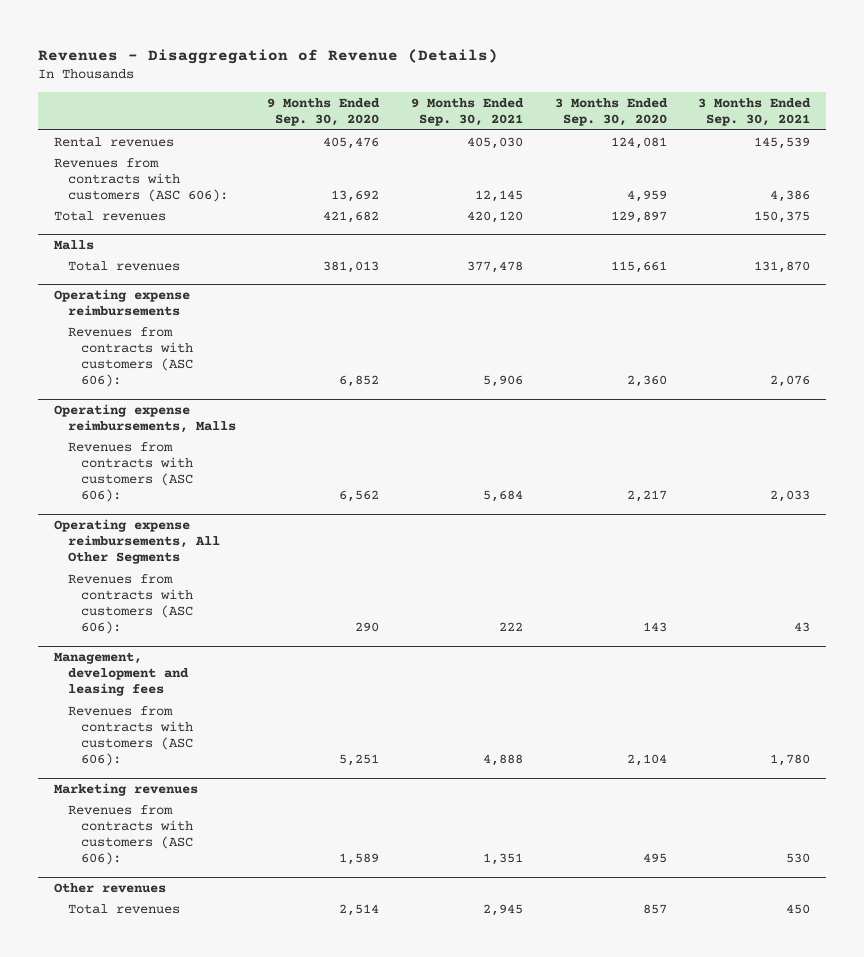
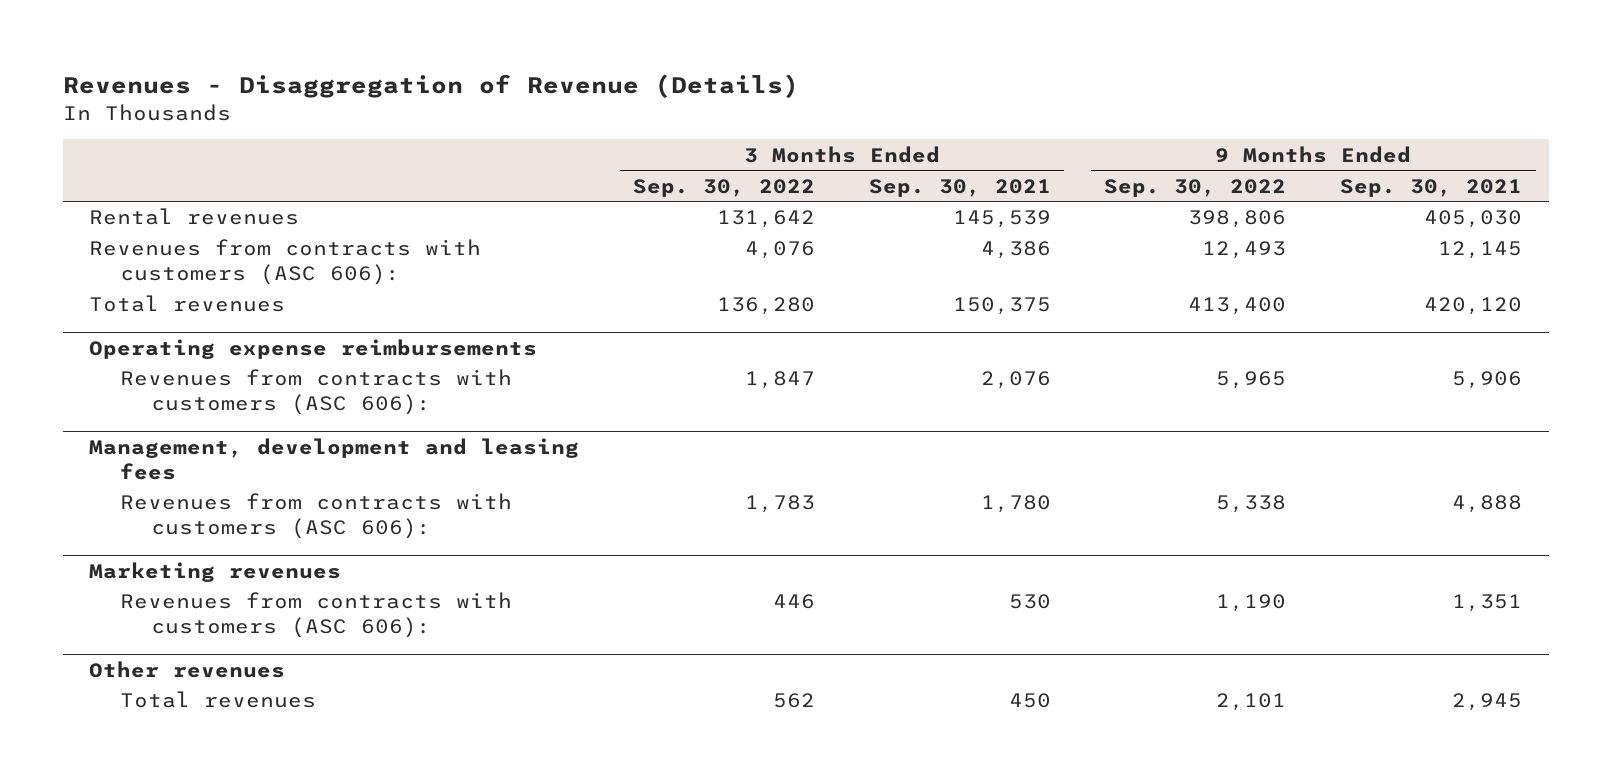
- | 9 Months Ended Sep. 30, 2020 | 9 Months Ended Sep. 30, 2021 | 3 Months Ended Sep. 30, 2020 | 3 Months Ended Sep. 30, 2021
+ | 3 Months Ended Sep. 30, 2022 | 3 Months Ended Sep. 30, 2021 | 9 Months Ended Sep. 30, 2022 | 9 Months Ended Sep. 30, 2021
- Malls
- Total revenues | 381,013 | 377,478 | 115,661 | 131,870
- Operating expense reimbursements, Malls
- Revenues from contracts with customers (ASC 606): | 6,562 | 5,684 | 2,217 | 2,033
- Operating expense reimbursements, All Other Segments
- Revenues from contracts with customers (ASC 606): | 290 | 222 | 143 | 43

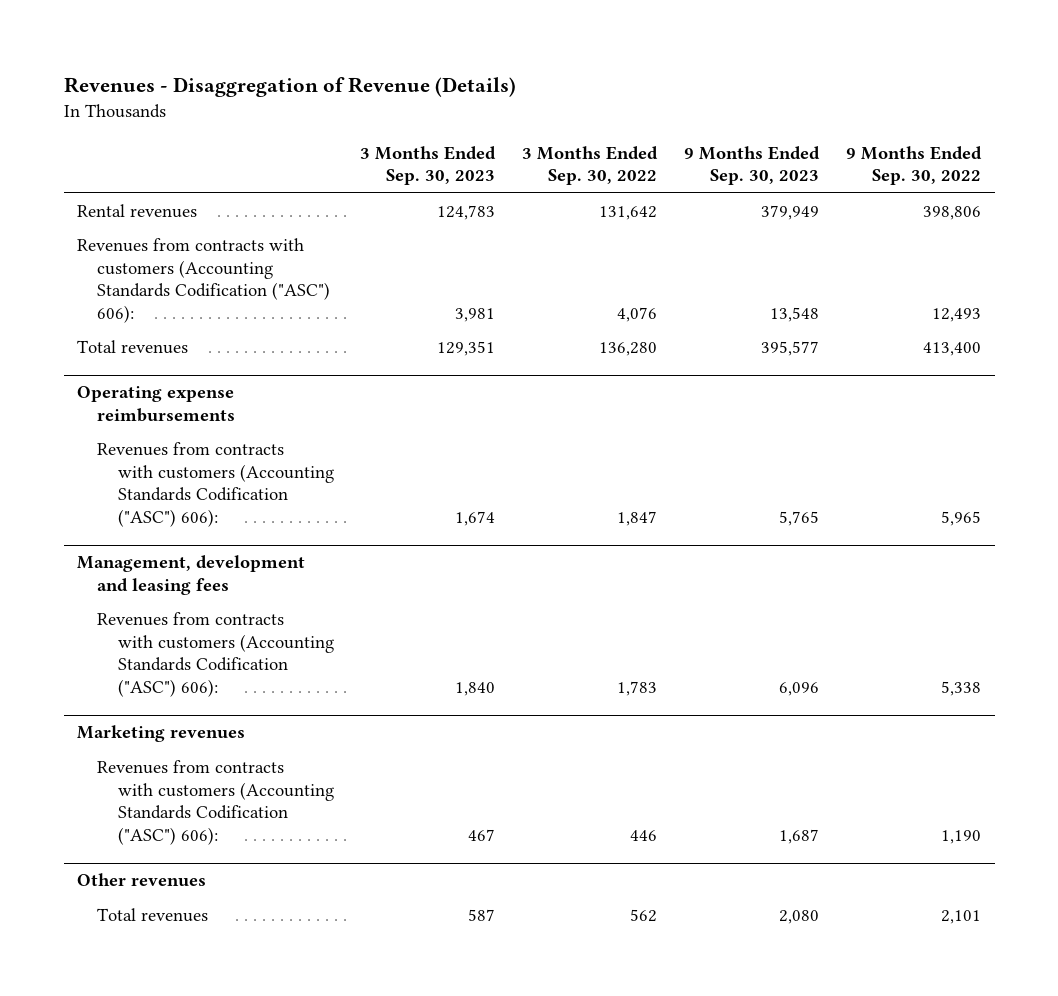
- | 3 Months Ended Sep. 30, 2022 | 3 Months Ended Sep. 30, 2021 | 9 Months Ended Sep. 30, 2022 | 9 Months Ended Sep. 30, 2021
+ | 3 Months Ended Sep. 30, 2023 | 3 Months Ended Sep. 30, 2022 | 9 Months Ended Sep. 30, 2023 | 9 Months Ended Sep. 30, 2022
- Revenues from contracts with customers (ASC 606): | 4,076 | 4,386 | 12,493 | 12,145
+ Revenues from contracts with customers (Accounting Standards Codification ("ASC") 606): | 3,981 | 4,076 | 13,548 | 12,493
@ Operating expense reimbursements
- Revenues from contracts with customers (ASC 606): | 1,847 | 2,076 | 5,965 | 5,906
+ Revenues from contracts with customers (Accounting Standards Codification ("ASC") 606): | 1,674 | 1,847 | 5,765 | 5,965
@ Management, development and leasing fees
- Revenues from contracts with customers (ASC 606): | 1,783 | 1,780 | 5,338 | 4,888
+ Revenues from contracts with customers (Accounting Standards Codification ("ASC") 606): | 1,840 | 1,783 | 6,096 | 5,338
@ Marketing revenues
- Revenues from contracts with customers (ASC 606): | 446 | 530 | 1,190 | 1,351
+ Revenues from contracts with customers (Accounting Standards Codification ("ASC") 606): | 467 | 446 | 1,687 | 1,190

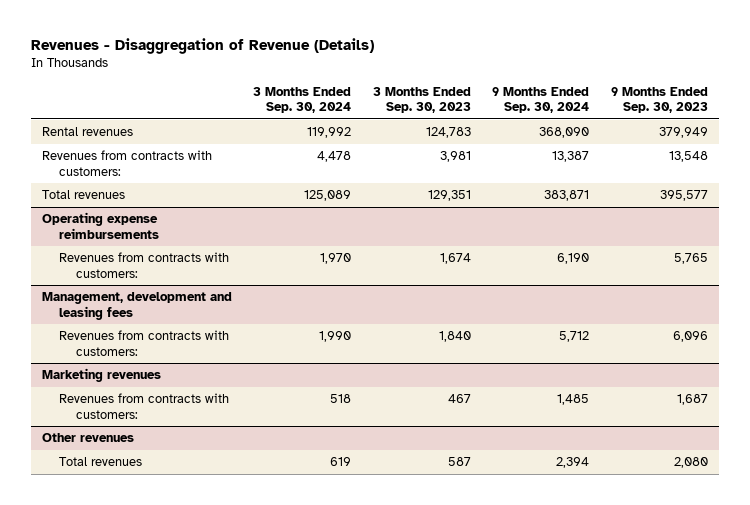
- | 3 Months Ended Sep. 30, 2023 | 3 Months Ended Sep. 30, 2022 | 9 Months Ended Sep. 30, 2023 | 9 Months Ended Sep. 30, 2022
+ | 3 Months Ended Sep. 30, 2024 | 3 Months Ended Sep. 30, 2023 | 9 Months Ended Sep. 30, 2024 | 9 Months Ended Sep. 30, 2023
- Revenues from contracts with customers (Accounting Standards Codification ("ASC") 606): | 3,981 | 4,076 | 13,548 | 12,493
+ Revenues from contracts with customers: | 4,478 | 3,981 | 13,387 | 13,548
@ Operating expense reimbursements
- Revenues from contracts with customers (Accounting Standards Codification ("ASC") 606): | 1,674 | 1,847 | 5,765 | 5,965
+ Revenues from contracts with customers: | 1,970 | 1,674 | 6,190 | 5,765
@ Management, development and leasing fees
- Revenues from contracts with customers (Accounting Standards Codification ("ASC") 606): | 1,840 | 1,783 | 6,096 | 5,338
+ Revenues from contracts with customers: | 1,990 | 1,840 | 5,712 | 6,096
@ Marketing revenues
- Revenues from contracts with customers (Accounting Standards Codification ("ASC") 606): | 467 | 446 | 1,687 | 1,190
+ Revenues from contracts with customers: | 518 | 467 | 1,485 | 1,687

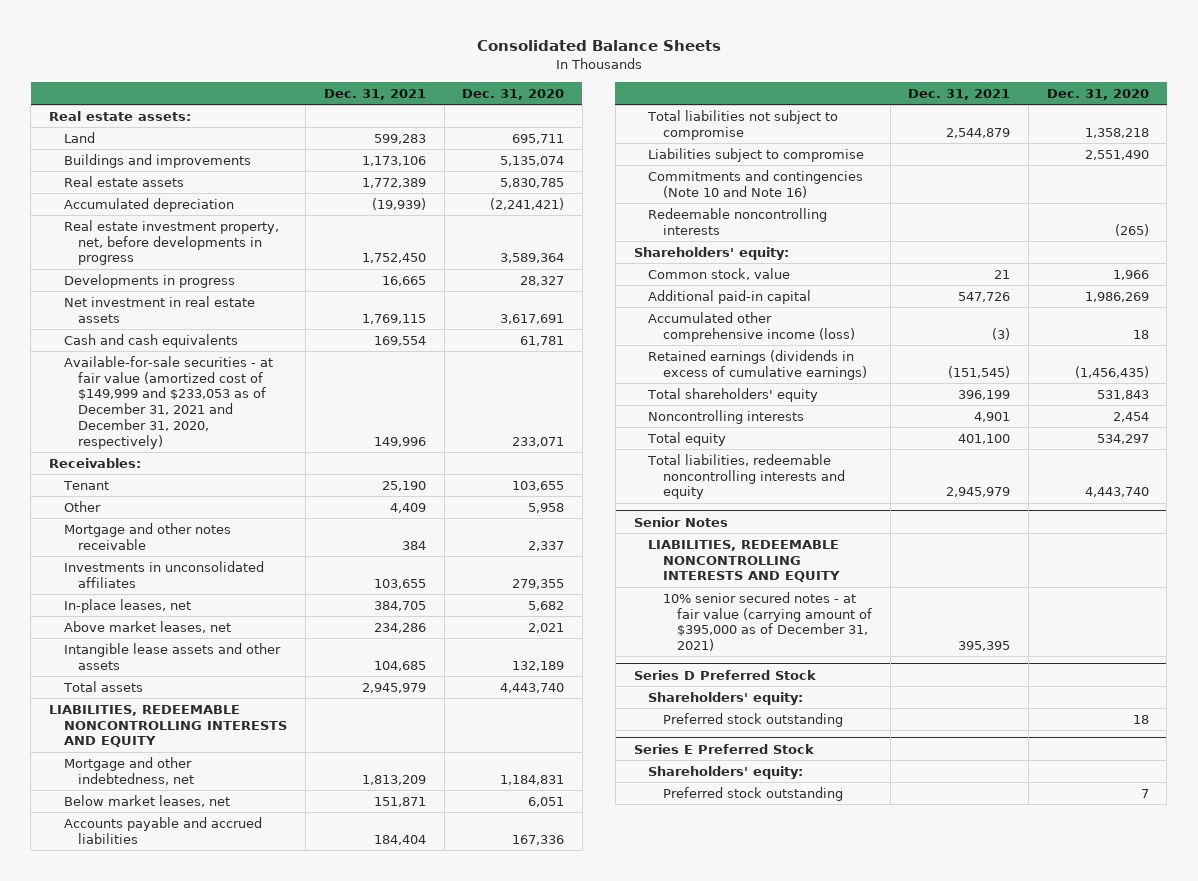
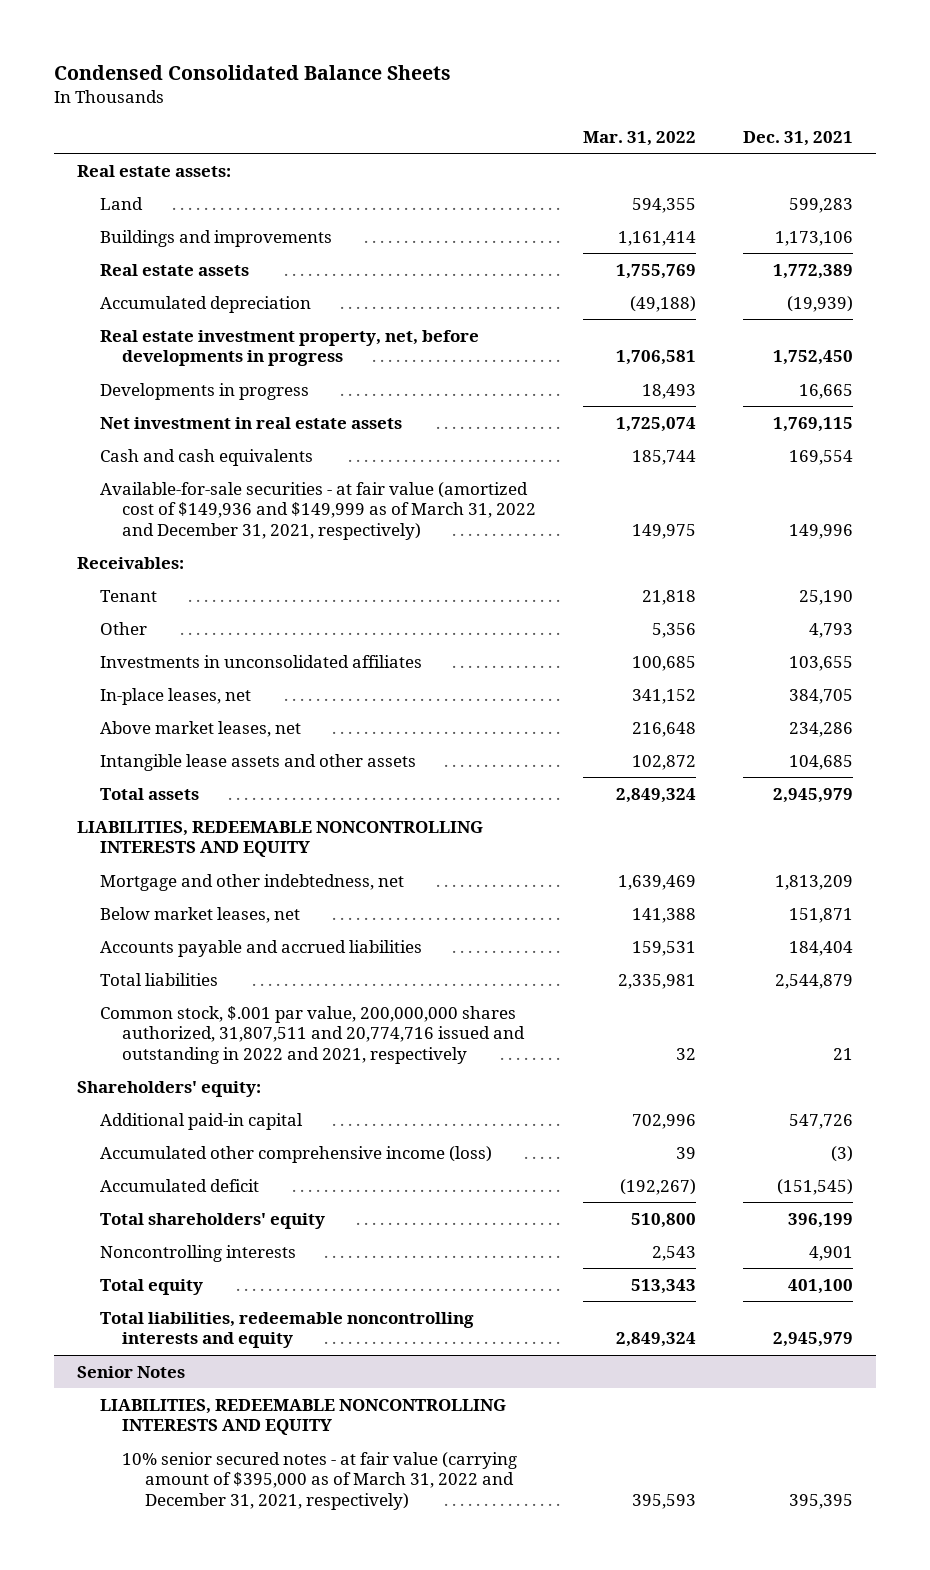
- Consolidated Balance Sheets
+ Condensed Consolidated Balance Sheets
- | Dec. 31, 2021 | Dec. 31, 2020
+ | Mar. 31, 2022 | Dec. 31, 2021
- Available-for-sale securities - at fair value (amortized cost of $149,999 and $233,053 as of December 31, 2021 and December 31, 2020, respectively) | 149,996 | 233,071
+ Available-for-sale securities - at fair value (amortized cost of $149,936 and $149,999 as of March 31, 2022 and December 31, 2021, respectively) | 149,975 | 149,996
- Other | 4,409 | 5,958
- Mortgage and other notes receivable | 384 | 2,337
+ Other | 5,356 | 4,793
- Total liabilities not subject to compromise | 2,544,879 | 1,358,218
- Liabilities subject to compromise | | 2,551,490
- Commitments and contingencies (Note 10 and Note 16)
- Redeemable noncontrolling interests | | (265)
+ Total liabilities | 2,335,981 | 2,544,879
+ Common stock, $.001 par value, 200,000,000 shares authorized, 31,807,511 and 20,774,716 issued and outstanding in 2022 and 2021, respectively | 32 | 21
- Common stock, value | 21 | 1,966
- Retained earnings (dividends in excess of cumulative earnings) | (151,545) | (1,456,435)
+ Accumulated deficit | (192,267) | (151,545)
@ Senior Notes
- 10% senior secured notes - at fair value (carrying amount of $395,000 as of December 31, 2021) | 395,395 |
- Series D Preferred Stock
- Shareholders' equity:
- Preferred stock outstanding | | 18
- Series E Preferred Stock
- Shareholders' equity:
- Preferred stock outstanding | | 7
@ Senior Notes
+ 10% senior secured notes - at fair value (carrying amount of $395,000 as of March 31, 2022 and December 31, 2021, respectively) | 395,593 | 395,395

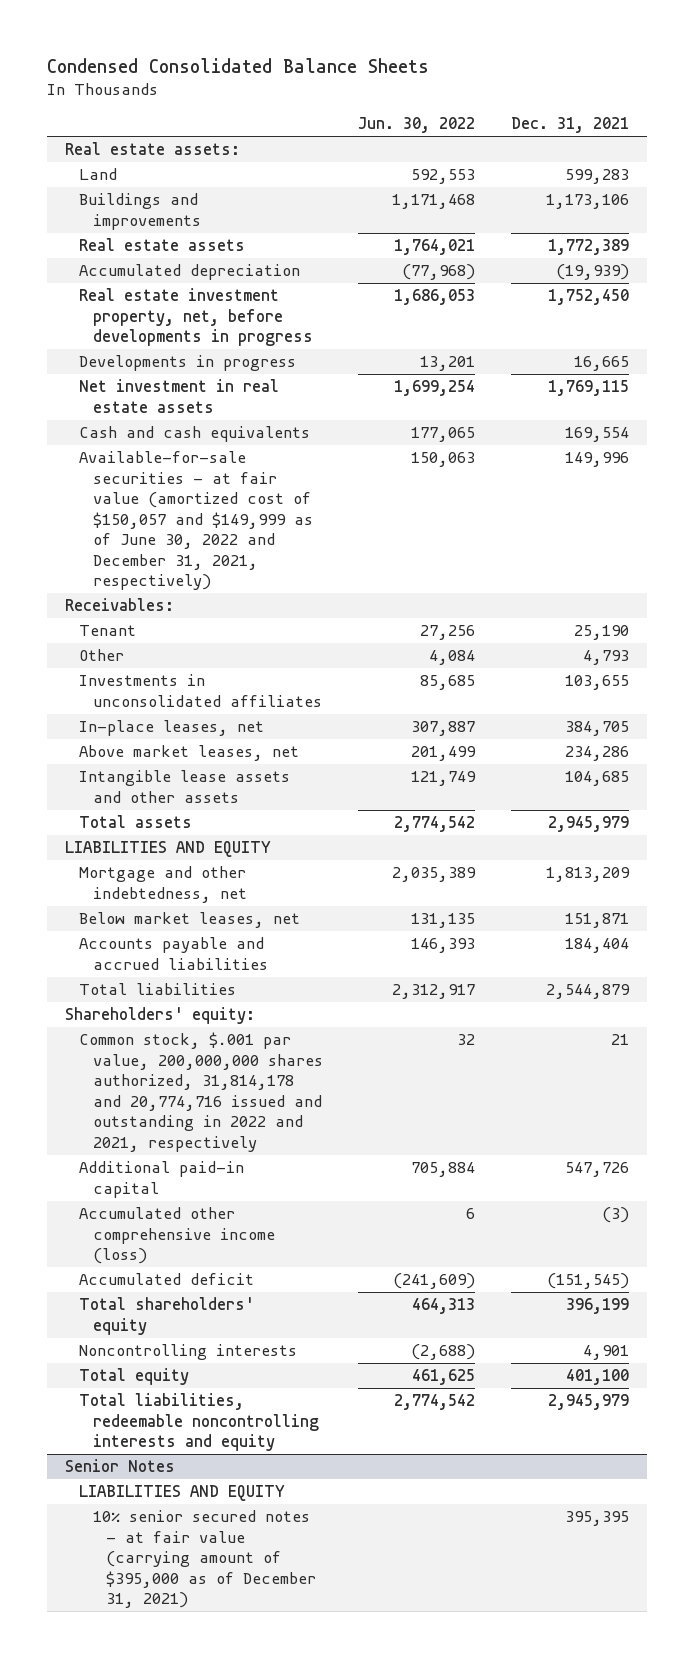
- | Mar. 31, 2022 | Dec. 31, 2021
+ | Jun. 30, 2022 | Dec. 31, 2021
- Available-for-sale securities - at fair value (amortized cost of $149,936 and $149,999 as of March 31, 2022 and December 31, 2021, respectively) | 149,975 | 149,996
+ Available-for-sale securities - at fair value (amortized cost of $150,057 and $149,999 as of June 30, 2022 and December 31, 2021, respectively) | 150,063 | 149,996
- LIABILITIES, REDEEMABLE NONCONTROLLING INTERESTS AND EQUITY
+ LIABILITIES AND EQUITY
- Common stock, $.001 par value, 200,000,000 shares authorized, 31,807,511 and 20,774,716 issued and outstanding in 2022 and 2021, respectively | 32 | 21
+ Common stock, $.001 par value, 200,000,000 shares authorized, 31,814,178 and 20,774,716 issued and outstanding in 2022 and 2021, respectively | 32 | 21
@ Senior Notes
- LIABILITIES, REDEEMABLE NONCONTROLLING INTERESTS AND EQUITY
- 10% senior secured notes - at fair value (carrying amount of $395,000 as of March 31, 2022 and December 31, 2021, respectively) | 395,593 | 395,395
+ LIABILITIES AND EQUITY
+ 10% senior secured notes - at fair value (carrying amount of $395,000 as of December 31, 2021) | | 395,395

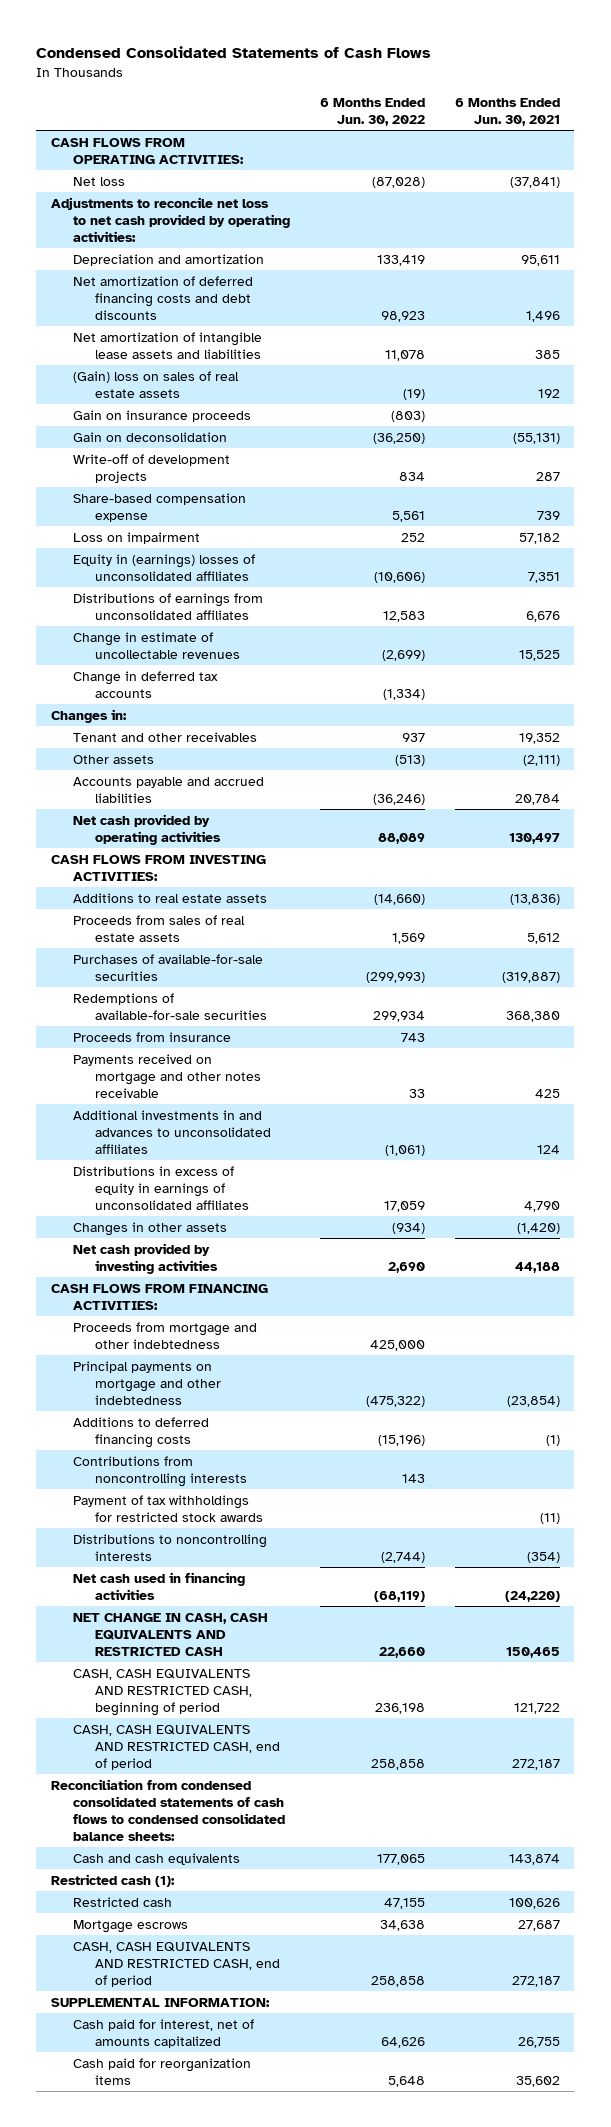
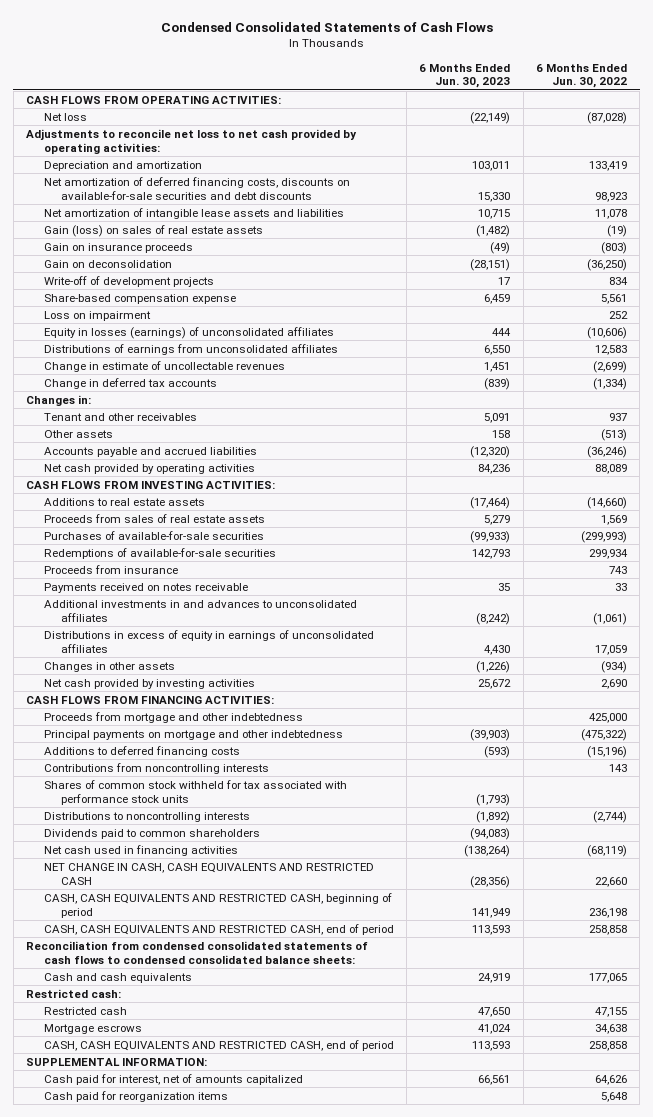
- | 6 Months Ended Jun. 30, 2022 | 6 Months Ended Jun. 30, 2021
+ | 6 Months Ended Jun. 30, 2023 | 6 Months Ended Jun. 30, 2022
- Net amortization of deferred financing costs and debt discounts | 98,923 | 1,496
+ Net amortization of deferred financing costs, discounts on available-for-sale securities and debt discounts | 15,330 | 98,923
- (Gain) loss on sales of real estate assets | (19) | 192
+ Gain (loss) on sales of real estate assets | (1,482) | (19)
- Equity in (earnings) losses of unconsolidated affiliates | (10,606) | 7,351
+ Equity in losses (earnings) of unconsolidated affiliates | 444 | (10,606)
- Payments received on mortgage and other notes receivable | 33 | 425
+ Payments received on notes receivable | 35 | 33
- Payment of tax withholdings for restricted stock awards | | (11)
+ Shares of common stock withheld for tax associated with performance stock units | (1,793) |
+ Dividends paid to common shareholders | (94,083) |
- Restricted cash (1):
+ Restricted cash:

